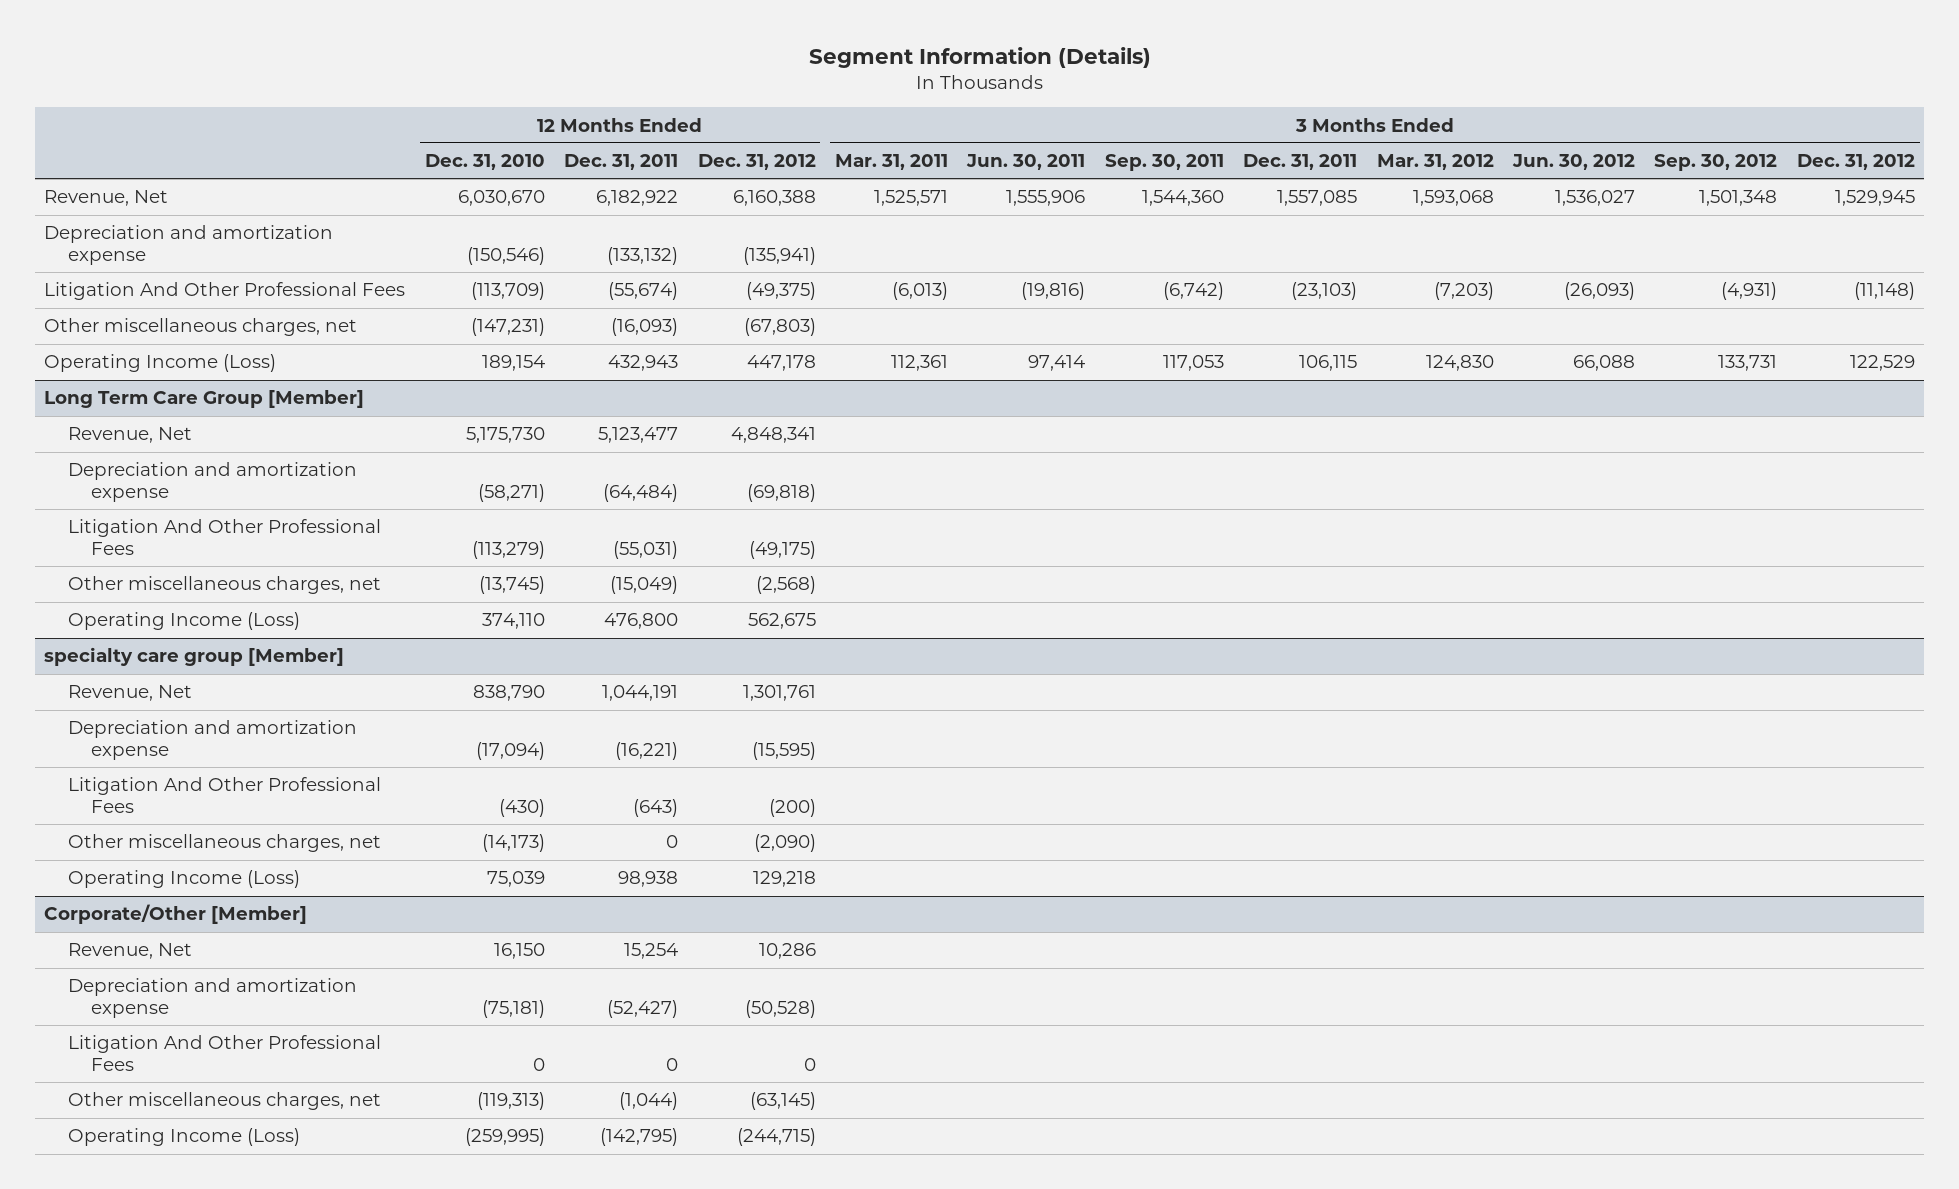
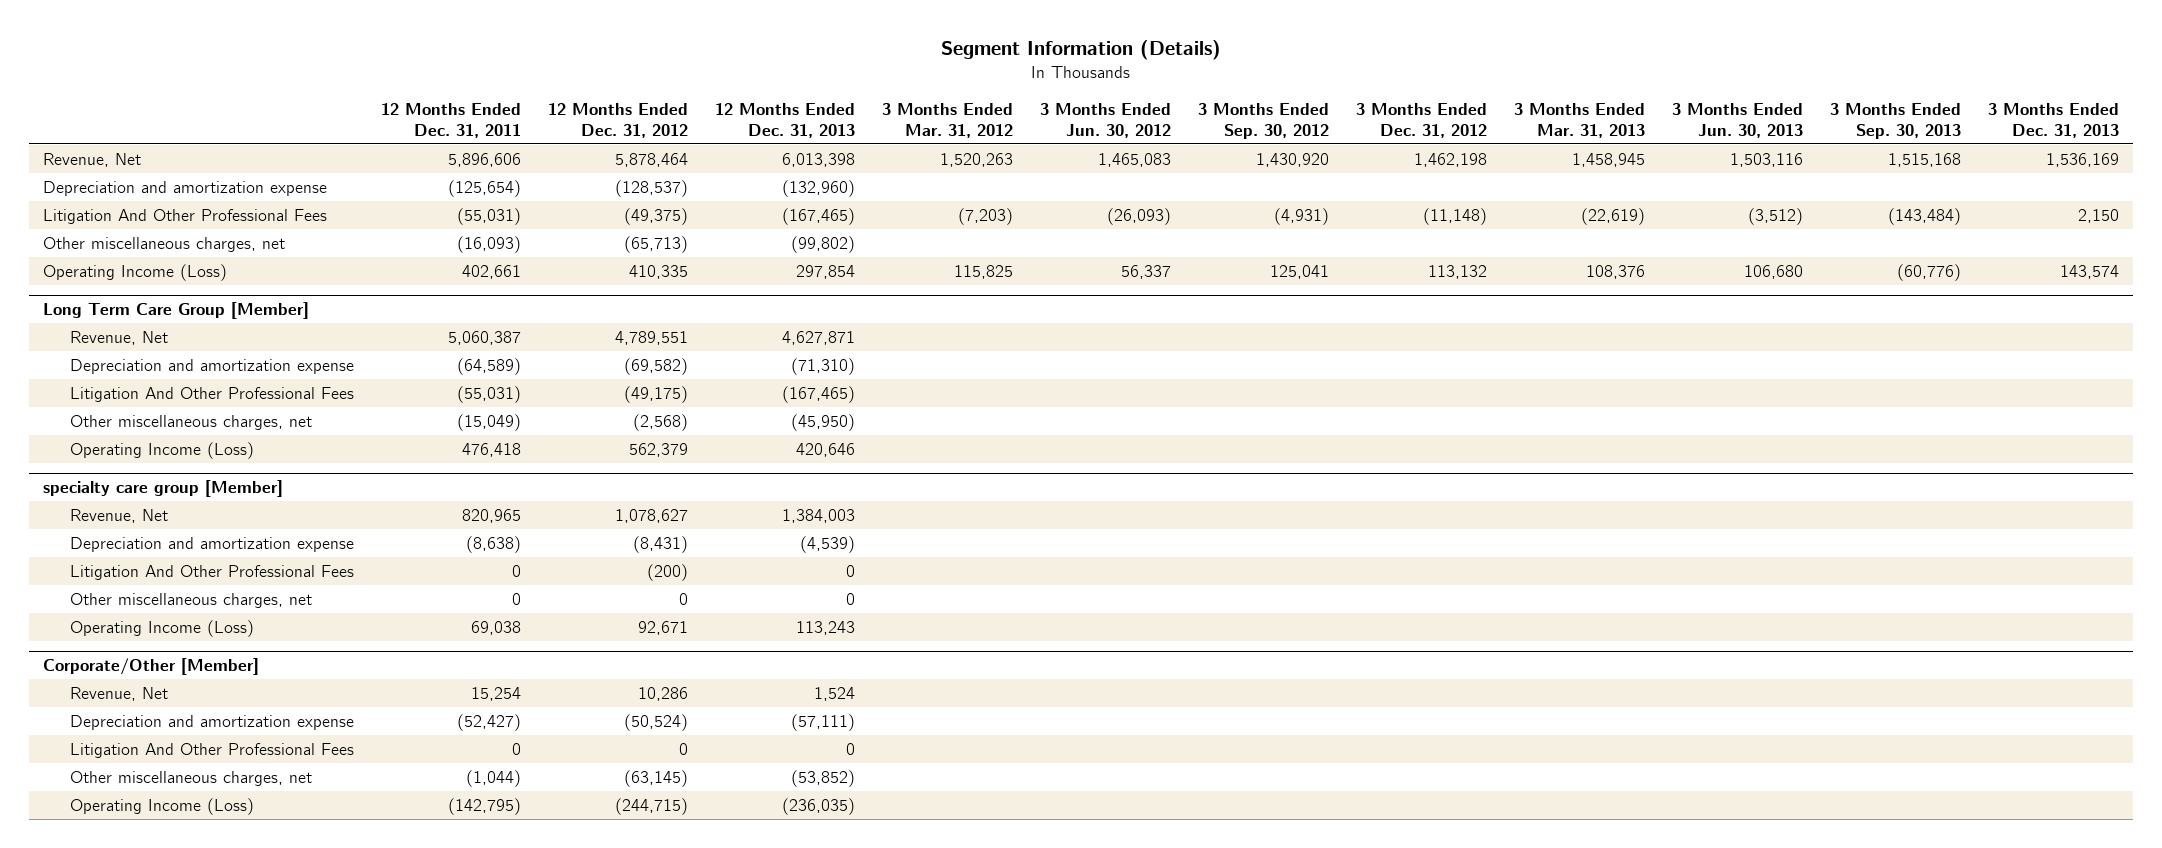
- | 12 Months Ended Dec. 31, 2010 | 12 Months Ended Dec. 31, 2011 | 12 Months Ended Dec. 31, 2012 | 3 Months Ended Mar. 31, 2011 | 3 Months Ended Jun. 30, 2011 | 3 Months Ended Sep. 30, 2011 | 3 Months Ended Dec. 31, 2011 | 3 Months Ended Mar. 31, 2012 | 3 Months Ended Jun. 30, 2012 | 3 Months Ended Sep. 30, 2012 | 3 Months Ended Dec. 31, 2012
+ | 12 Months Ended Dec. 31, 2011 | 12 Months Ended Dec. 31, 2012 | 12 Months Ended Dec. 31, 2013 | 3 Months Ended Mar. 31, 2012 | 3 Months Ended Jun. 30, 2012 | 3 Months Ended Sep. 30, 2012 | 3 Months Ended Dec. 31, 2012 | 3 Months Ended Mar. 31, 2013 | 3 Months Ended Jun. 30, 2013 | 3 Months Ended Sep. 30, 2013 | 3 Months Ended Dec. 31, 2013
- Revenue, Net | 6,030,670 | 6,182,922 | 6,160,388 | 1,525,571 | 1,555,906 | 1,544,360 | 1,557,085 | 1,593,068 | 1,536,027 | 1,501,348 | 1,529,945
- Depreciation and amortization expense | (150,546) | (133,132) | (135,941) | | | | | | | |
- Litigation And Other Professional Fees | (113,709) | (55,674) | (49,375) | (6,013) | (19,816) | (6,742) | (23,103) | (7,203) | (26,093) | (4,931) | (11,148)
- Other miscellaneous charges, net | (147,231) | (16,093) | (67,803) | | | | | | | |
- Operating Income (Loss) | 189,154 | 432,943 | 447,178 | 112,361 | 97,414 | 117,053 | 106,115 | 124,830 | 66,088 | 133,731 | 122,529
+ Revenue, Net | 5,896,606 | 5,878,464 | 6,013,398 | 1,520,263 | 1,465,083 | 1,430,920 | 1,462,198 | 1,458,945 | 1,503,116 | 1,515,168 | 1,536,169
+ Depreciation and amortization expense | (125,654) | (128,537) | (132,960) | | | | | | | |
+ Litigation And Other Professional Fees | (55,031) | (49,375) | (167,465) | (7,203) | (26,093) | (4,931) | (11,148) | (22,619) | (3,512) | (143,484) | 2,150
+ Other miscellaneous charges, net | (16,093) | (65,713) | (99,802) | | | | | | | |
+ Operating Income (Loss) | 402,661 | 410,335 | 297,854 | 115,825 | 56,337 | 125,041 | 113,132 | 108,376 | 106,680 | (60,776) | 143,574
@ Long Term Care Group [Member]
- Revenue, Net | 5,175,730 | 5,123,477 | 4,848,341 | | | | | | | |
- Depreciation and amortization expense | (58,271) | (64,484) | (69,818) | | | | | | | |
+ Revenue, Net | 5,060,387 | 4,789,551 | 4,627,871 | | | | | | | |
+ Depreciation and amortization expense | (64,589) | (69,582) | (71,310) | | | | | | | |
- Operating Income (Loss) | 374,110 | 476,800 | 562,675 | | | | | | | |
+ Operating Income (Loss) | 476,418 | 562,379 | 420,646 | | | | | | | |
@ specialty care group [Member]
- Revenue, Net | 838,790 | 1,044,191 | 1,301,761 | | | | | | | |
- Depreciation and amortization expense | (17,094) | (16,221) | (15,595) | | | | | | | |
- Litigation And Other Professional Fees | (430) | (643) | (200) | | | | | | | |
- Other miscellaneous charges, net | (14,173) | 0 | (2,090) | | | | | | | |
- Operating Income (Loss) | 75,039 | 98,938 | 129,218 | | | | | | | |
+ Revenue, Net | 820,965 | 1,078,627 | 1,384,003 | | | | | | | |
+ Depreciation and amortization expense | (8,638) | (8,431) | (4,539) | | | | | | | |
+ Litigation And Other Professional Fees | 0 | (200) | 0 | | | | | | | |
+ Other miscellaneous charges, net | 0 | 0 | 0 | | | | | | | |
+ Operating Income (Loss) | 69,038 | 92,671 | 113,243 | | | | | | | |
@ Corporate/Other [Member]
- Depreciation and amortization expense | (75,181) | (52,427) | (50,528) | | | | | | | |
+ Depreciation and amortization expense | (52,427) | (50,524) | (57,111) | | | | | | | |

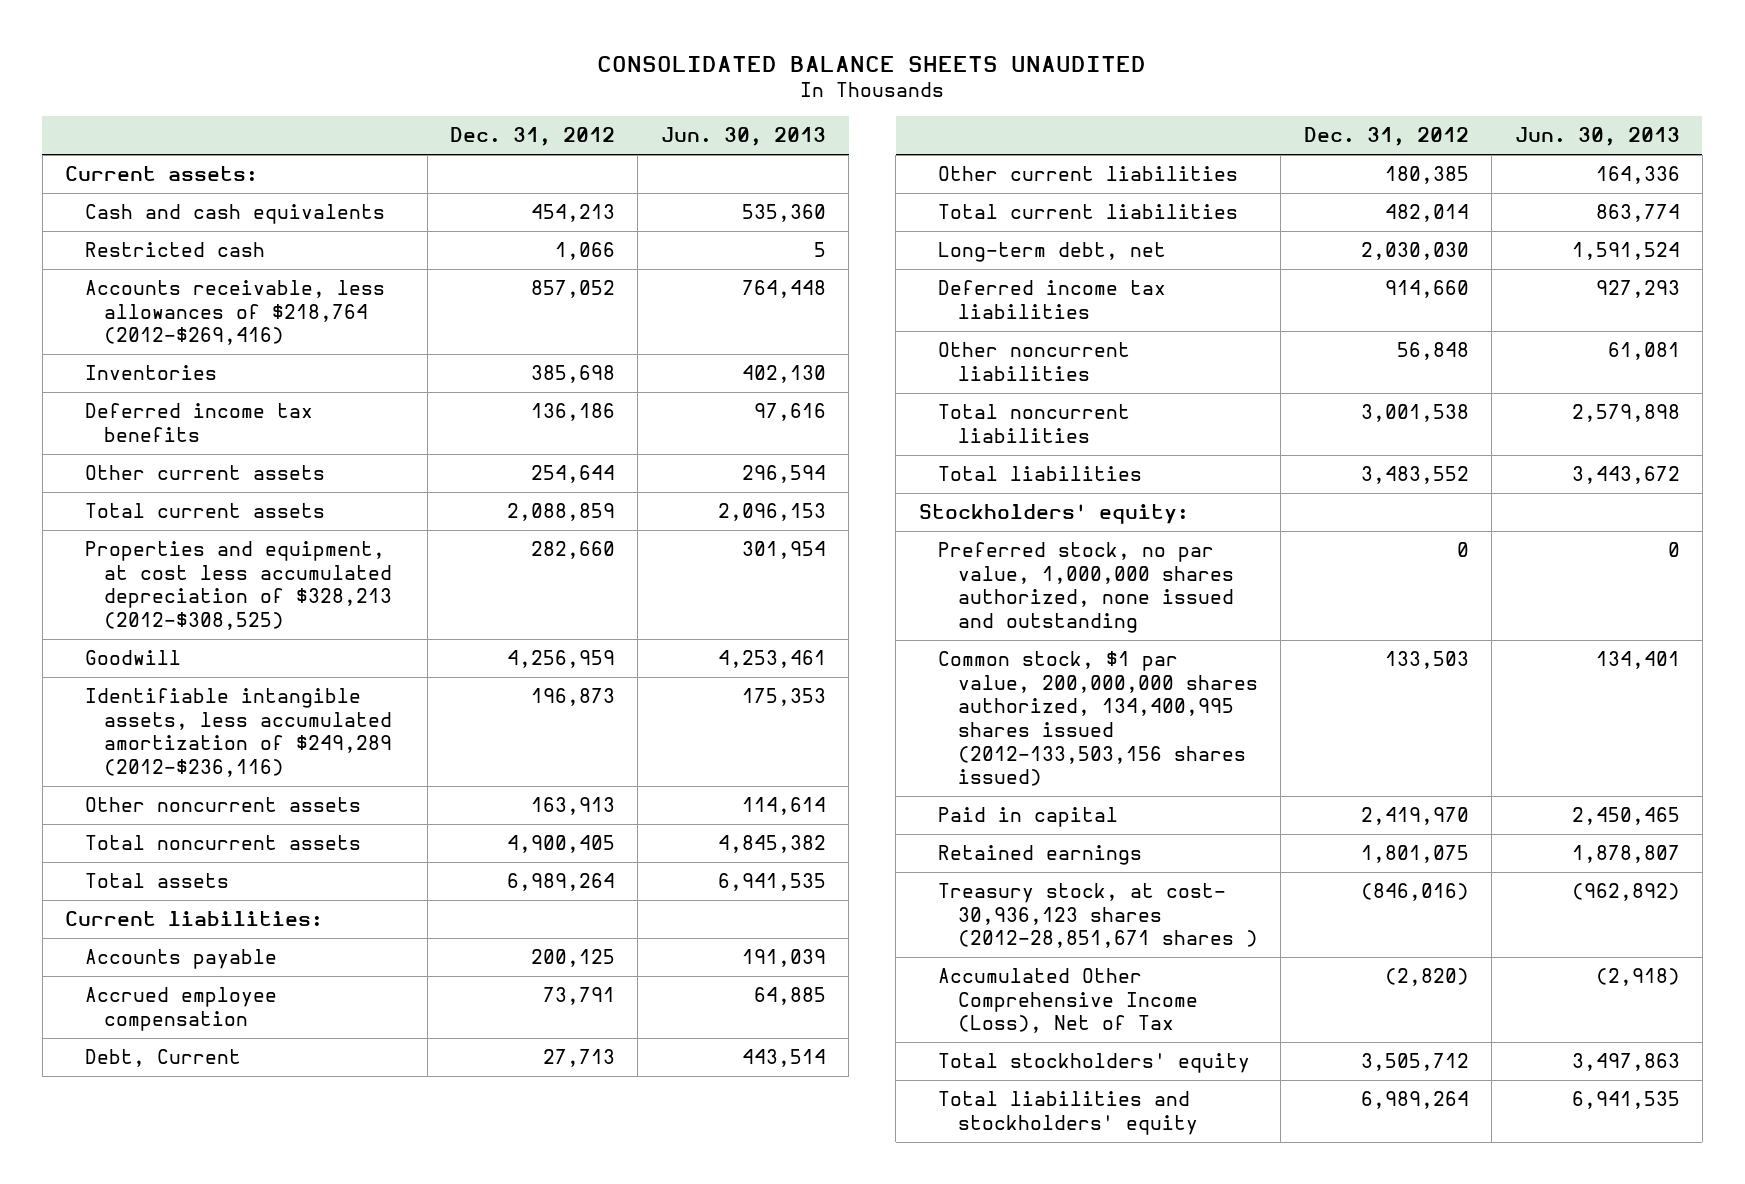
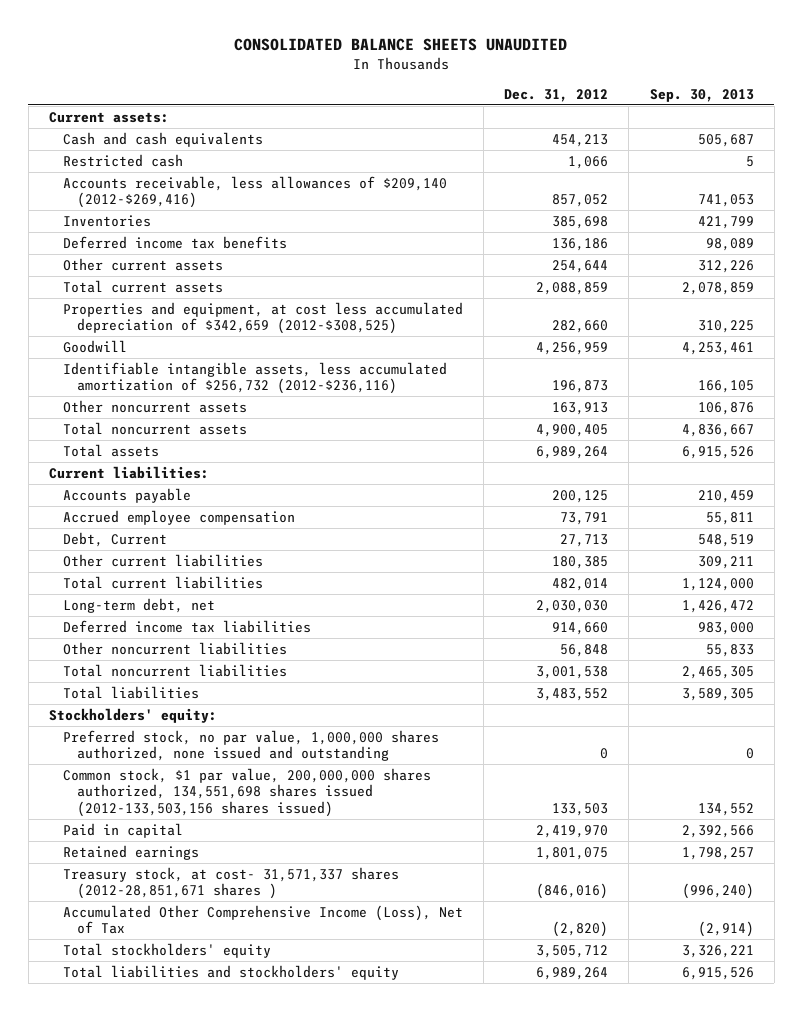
- | Dec. 31, 2012 | Jun. 30, 2013
+ | Dec. 31, 2012 | Sep. 30, 2013
- Accounts receivable, less allowances of $218,764 (2012-$269,416) | 857,052 | 764,448
+ Accounts receivable, less allowances of $209,140 (2012-$269,416) | 857,052 | 741,053
- Properties and equipment, at cost less accumulated depreciation of $328,213 (2012-$308,525) | 282,660 | 301,954
+ Properties and equipment, at cost less accumulated depreciation of $342,659 (2012-$308,525) | 282,660 | 310,225
- Identifiable intangible assets, less accumulated amortization of $249,289 (2012-$236,116) | 196,873 | 175,353
+ Identifiable intangible assets, less accumulated amortization of $256,732 (2012-$236,116) | 196,873 | 166,105
- Common stock, $1 par value, 200,000,000 shares authorized, 134,400,995 shares issued (2012-133,503,156 shares issued) | 133,503 | 134,401
+ Common stock, $1 par value, 200,000,000 shares authorized, 134,551,698 shares issued (2012-133,503,156 shares issued) | 133,503 | 134,552
- Treasury stock, at cost- 30,936,123 shares (2012-28,851,671 shares ) | (846,016) | (962,892)
+ Treasury stock, at cost- 31,571,337 shares (2012-28,851,671 shares ) | (846,016) | (996,240)

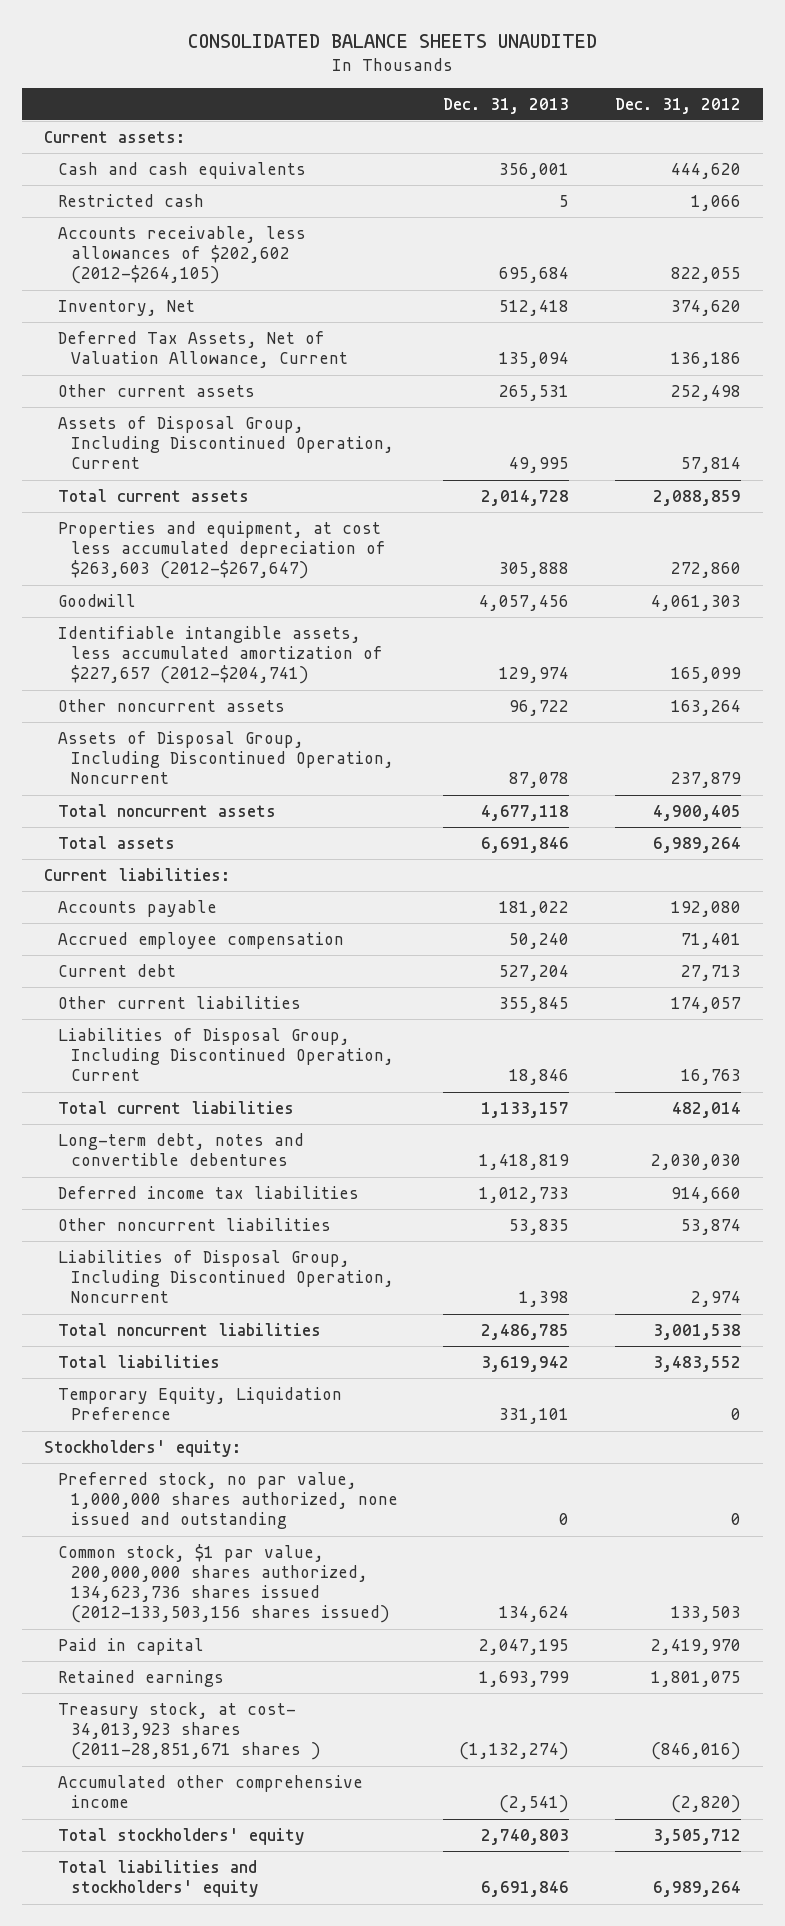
- | Dec. 31, 2012 | Sep. 30, 2013
+ | Dec. 31, 2013 | Dec. 31, 2012
- Cash and cash equivalents | 454,213 | 505,687
+ Cash and cash equivalents | 356,001 | 444,620
- Accounts receivable, less allowances of $209,140 (2012-$269,416) | 857,052 | 741,053
- Inventories | 385,698 | 421,799
- Deferred income tax benefits | 136,186 | 98,089
- Other current assets | 254,644 | 312,226
+ Accounts receivable, less allowances of $202,602 (2012-$264,105) | 695,684 | 822,055
+ Inventory, Net | 512,418 | 374,620
+ Deferred Tax Assets, Net of Valuation Allowance, Current | 135,094 | 136,186
+ Other current assets | 265,531 | 252,498
+ Assets of Disposal Group, Including Discontinued Operation, Current | 49,995 | 57,814
- Properties and equipment, at cost less accumulated depreciation of $342,659 (2012-$308,525) | 282,660 | 310,225
- Goodwill | 4,256,959 | 4,253,461
- Identifiable intangible assets, less accumulated amortization of $256,732 (2012-$236,116) | 196,873 | 166,105
- Other noncurrent assets | 163,913 | 106,876
+ Properties and equipment, at cost less accumulated depreciation of $263,603 (2012-$267,647) | 305,888 | 272,860
+ Goodwill | 4,057,456 | 4,061,303
+ Identifiable intangible assets, less accumulated amortization of $227,657 (2012-$204,741) | 129,974 | 165,099
+ Other noncurrent assets | 96,722 | 163,264
+ Assets of Disposal Group, Including Discontinued Operation, Noncurrent | 87,078 | 237,879
- Accounts payable | 200,125 | 210,459
- Accrued employee compensation | 73,791 | 55,811
- Debt, Current | 27,713 | 548,519
- Other current liabilities | 180,385 | 309,211
+ Accounts payable | 181,022 | 192,080
+ Accrued employee compensation | 50,240 | 71,401
+ Current debt | 527,204 | 27,713
+ Other current liabilities | 355,845 | 174,057
+ Liabilities of Disposal Group, Including Discontinued Operation, Current | 18,846 | 16,763
- Long-term debt, net | 2,030,030 | 1,426,472
+ Long-term debt, notes and convertible debentures | 1,418,819 | 2,030,030
- Other noncurrent liabilities | 56,848 | 55,833
+ Other noncurrent liabilities | 53,835 | 53,874
+ Liabilities of Disposal Group, Including Discontinued Operation, Noncurrent | 1,398 | 2,974
+ Temporary Equity, Liquidation Preference | 331,101 | 0
- Common stock, $1 par value, 200,000,000 shares authorized, 134,551,698 shares issued (2012-133,503,156 shares issued) | 133,503 | 134,552
+ Common stock, $1 par value, 200,000,000 shares authorized, 134,623,736 shares issued (2012-133,503,156 shares issued) | 134,624 | 133,503
- Treasury stock, at cost- 31,571,337 shares (2012-28,851,671 shares ) | (846,016) | (996,240)
- Accumulated Other Comprehensive Income (Loss), Net of Tax | (2,820) | (2,914)
+ Treasury stock, at cost- 34,013,923 shares (2011-28,851,671 shares ) | (1,132,274) | (846,016)
+ Accumulated other comprehensive income | (2,541) | (2,820)

